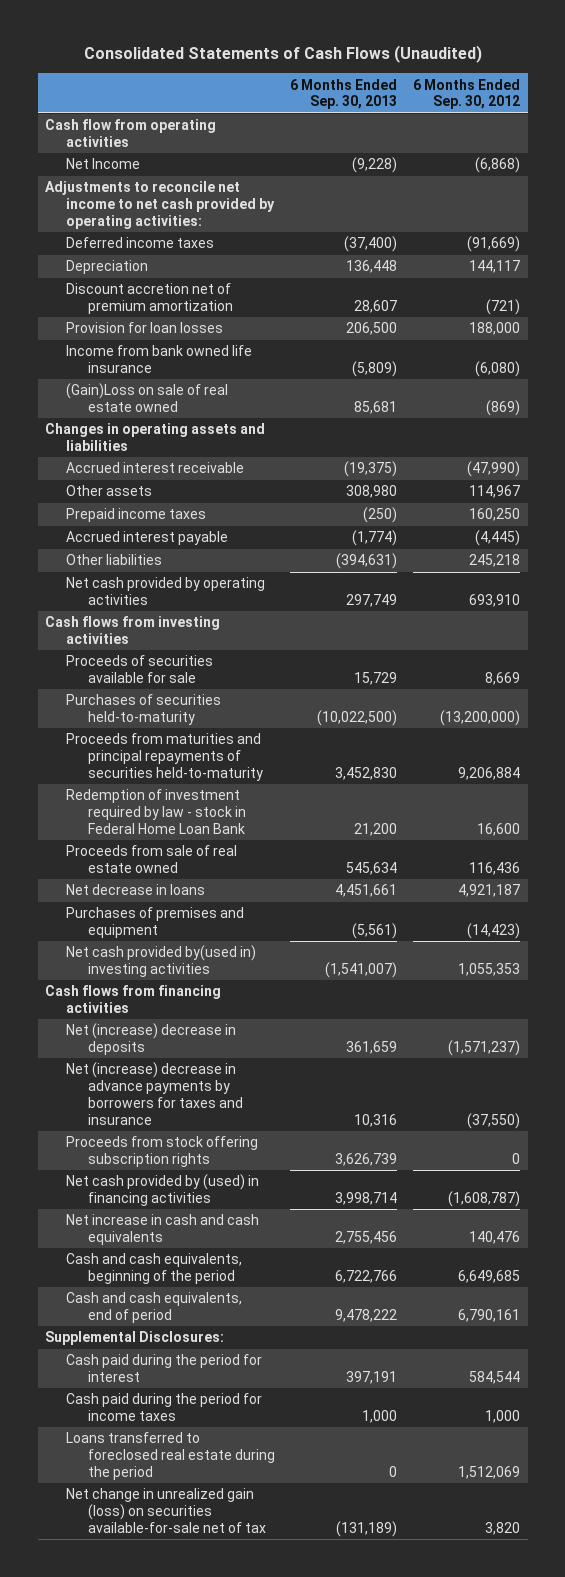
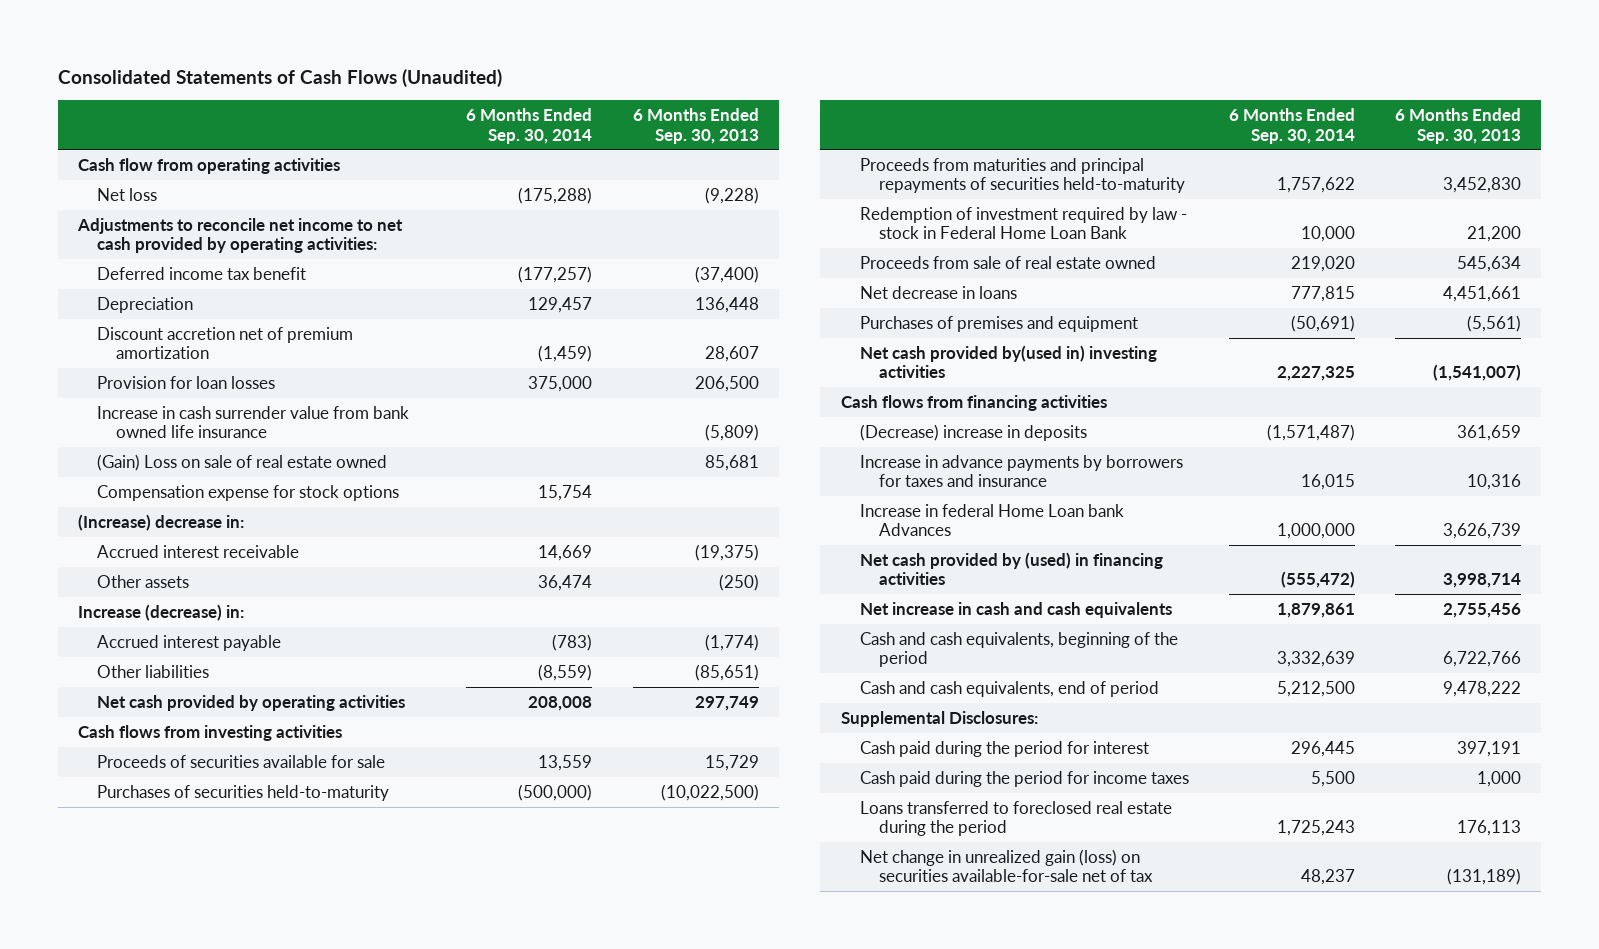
- | 6 Months Ended Sep. 30, 2013 | 6 Months Ended Sep. 30, 2012
+ | 6 Months Ended Sep. 30, 2014 | 6 Months Ended Sep. 30, 2013
- Net Income | (9,228) | (6,868)
+ Net loss | (175,288) | (9,228)
- Deferred income taxes | (37,400) | (91,669)
+ Deferred income tax benefit | (177,257) | (37,400)
- Income from bank owned life insurance | (5,809) | (6,080)
- (Gain)Loss on sale of real estate owned | 85,681 | (869)
- Changes in operating assets and liabilities
+ Increase in cash surrender value from bank owned life insurance | | (5,809)
+ (Gain) Loss on sale of real estate owned | | 85,681
+ Compensation expense for stock options | 15,754 |
+ (Increase) decrease in:
- Other assets | 308,980 | 114,967
- Prepaid income taxes | (250) | 160,250
+ Other assets | 36,474 | (250)
+ Increase (decrease) in:
- Other liabilities | (394,631) | 245,218
+ Other liabilities | (8,559) | (85,651)
- Net (increase) decrease in deposits | 361,659 | (1,571,237)
- Net (increase) decrease in advance payments by borrowers for taxes and insurance | 10,316 | (37,550)
- Proceeds from stock offering subscription rights | 3,626,739 | 0
+ (Decrease) increase in deposits | (1,571,487) | 361,659
+ Increase in advance payments by borrowers for taxes and insurance | 16,015 | 10,316
+ Increase in federal Home Loan bank Advances | 1,000,000 | 3,626,739
- Loans transferred to foreclosed real estate during the period | 0 | 1,512,069
+ Loans transferred to foreclosed real estate during the period | 1,725,243 | 176,113

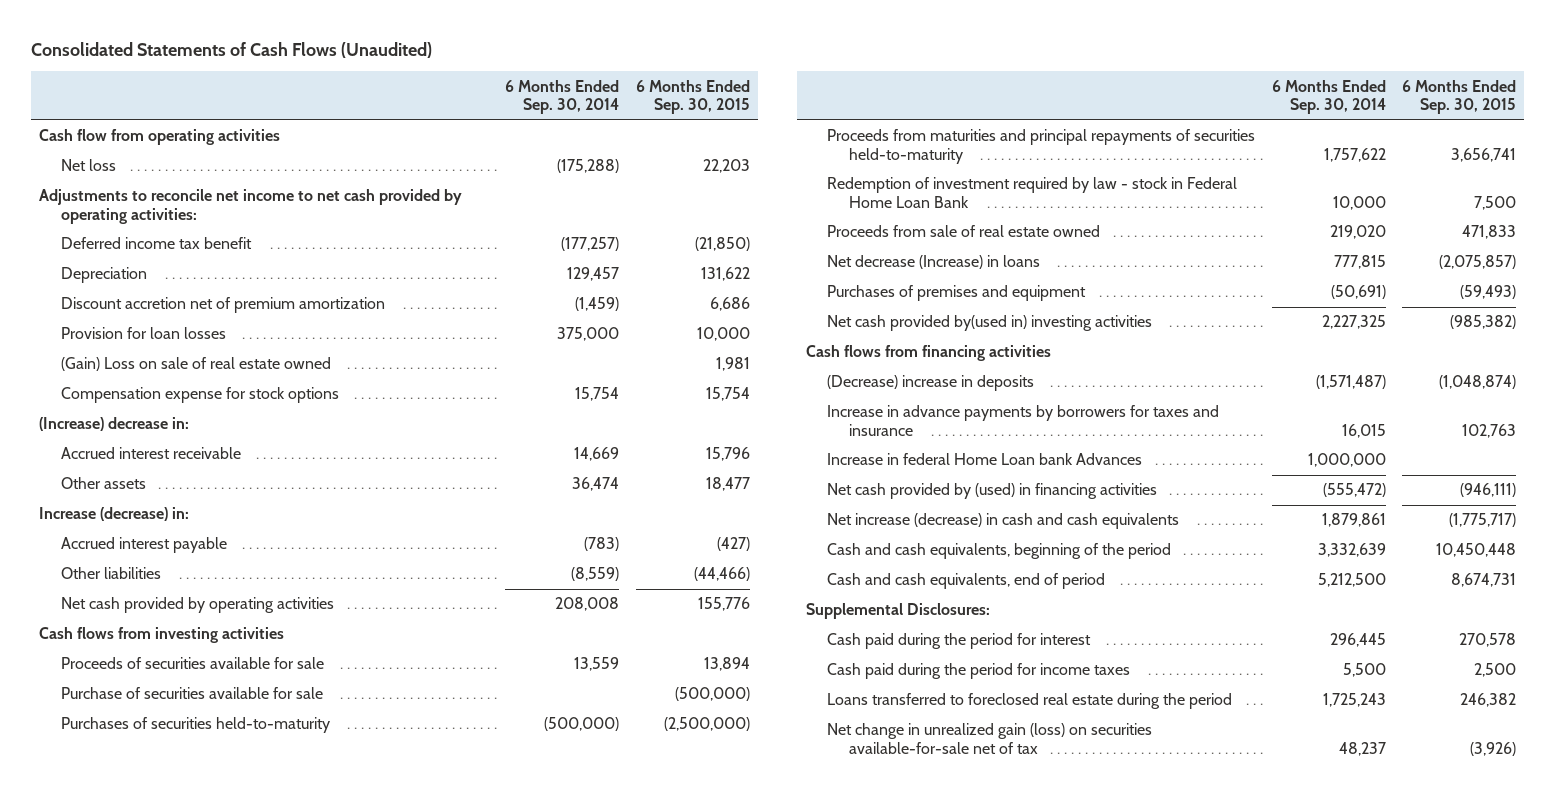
- | 6 Months Ended Sep. 30, 2014 | 6 Months Ended Sep. 30, 2013
+ | 6 Months Ended Sep. 30, 2014 | 6 Months Ended Sep. 30, 2015
- Increase in cash surrender value from bank owned life insurance | | (5,809)
+ Purchase of securities available for sale | | (500,000)
- Net decrease in loans | 777,815 | 4,451,661
+ Net decrease (Increase) in loans | 777,815 | (2,075,857)
- Net increase in cash and cash equivalents | 1,879,861 | 2,755,456
+ Net increase (decrease) in cash and cash equivalents | 1,879,861 | (1,775,717)

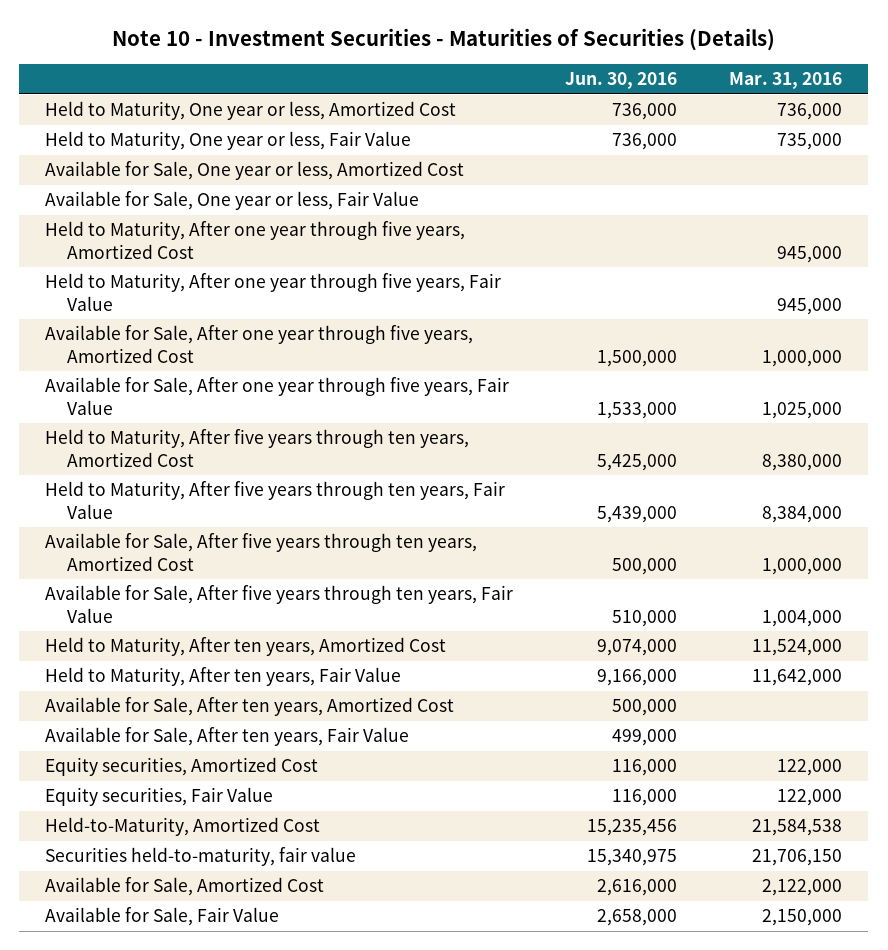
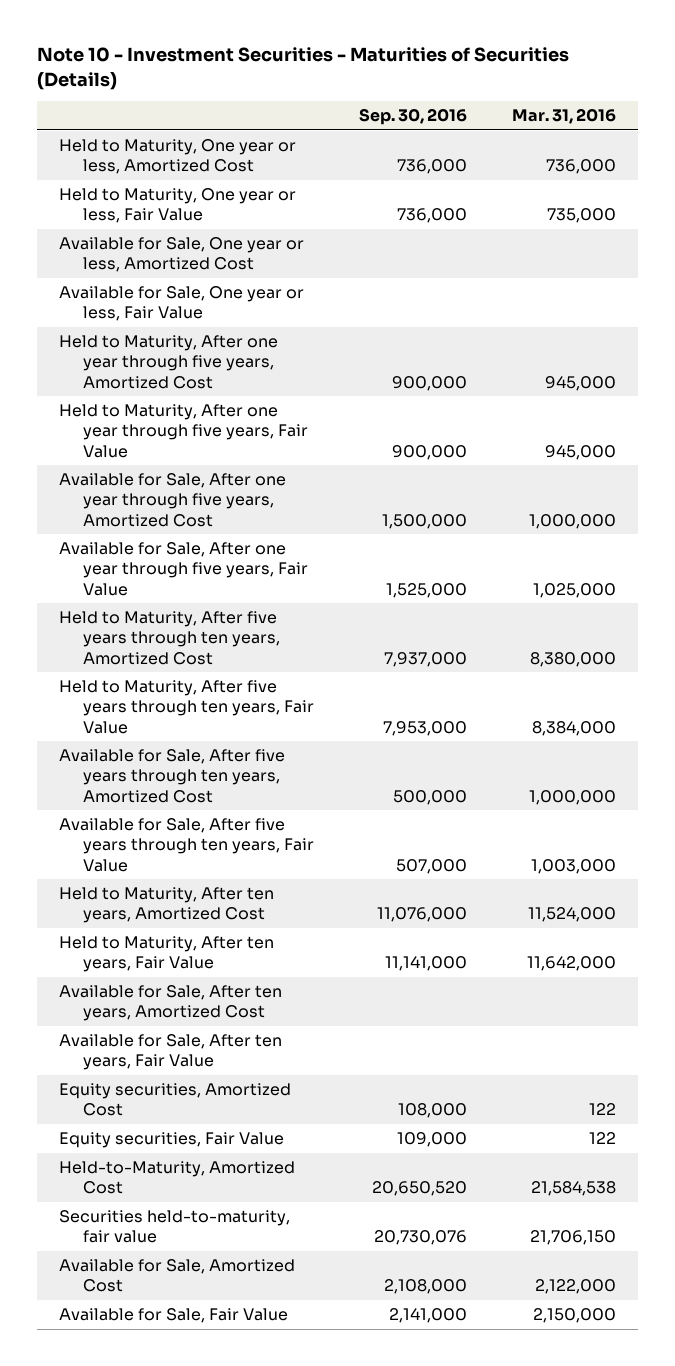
- | Jun. 30, 2016 | Mar. 31, 2016
+ | Sep. 30, 2016 | Mar. 31, 2016
- Available for Sale, After five years through ten years, Fair Value | 510,000 | 1,004,000
+ Available for Sale, After five years through ten years, Fair Value | 507,000 | 1,003,000
- Equity securities, Amortized Cost | 116,000 | 122,000
- Equity securities, Fair Value | 116,000 | 122,000
+ Equity securities, Amortized Cost | 108,000 | 122
+ Equity securities, Fair Value | 109,000 | 122

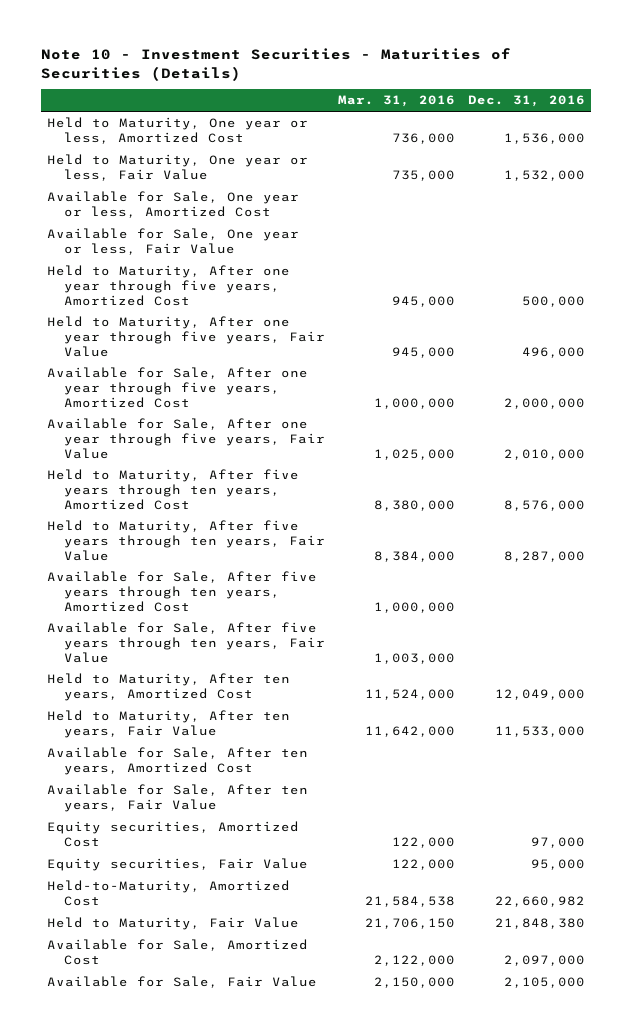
- | Sep. 30, 2016 | Mar. 31, 2016
+ | Mar. 31, 2016 | Dec. 31, 2016
- Equity securities, Amortized Cost | 108,000 | 122
- Equity securities, Fair Value | 109,000 | 122
+ Equity securities, Amortized Cost | 122,000 | 97,000
+ Equity securities, Fair Value | 122,000 | 95,000
- Securities held-to-maturity, fair value | 20,730,076 | 21,706,150
+ Held to Maturity, Fair Value | 21,706,150 | 21,848,380

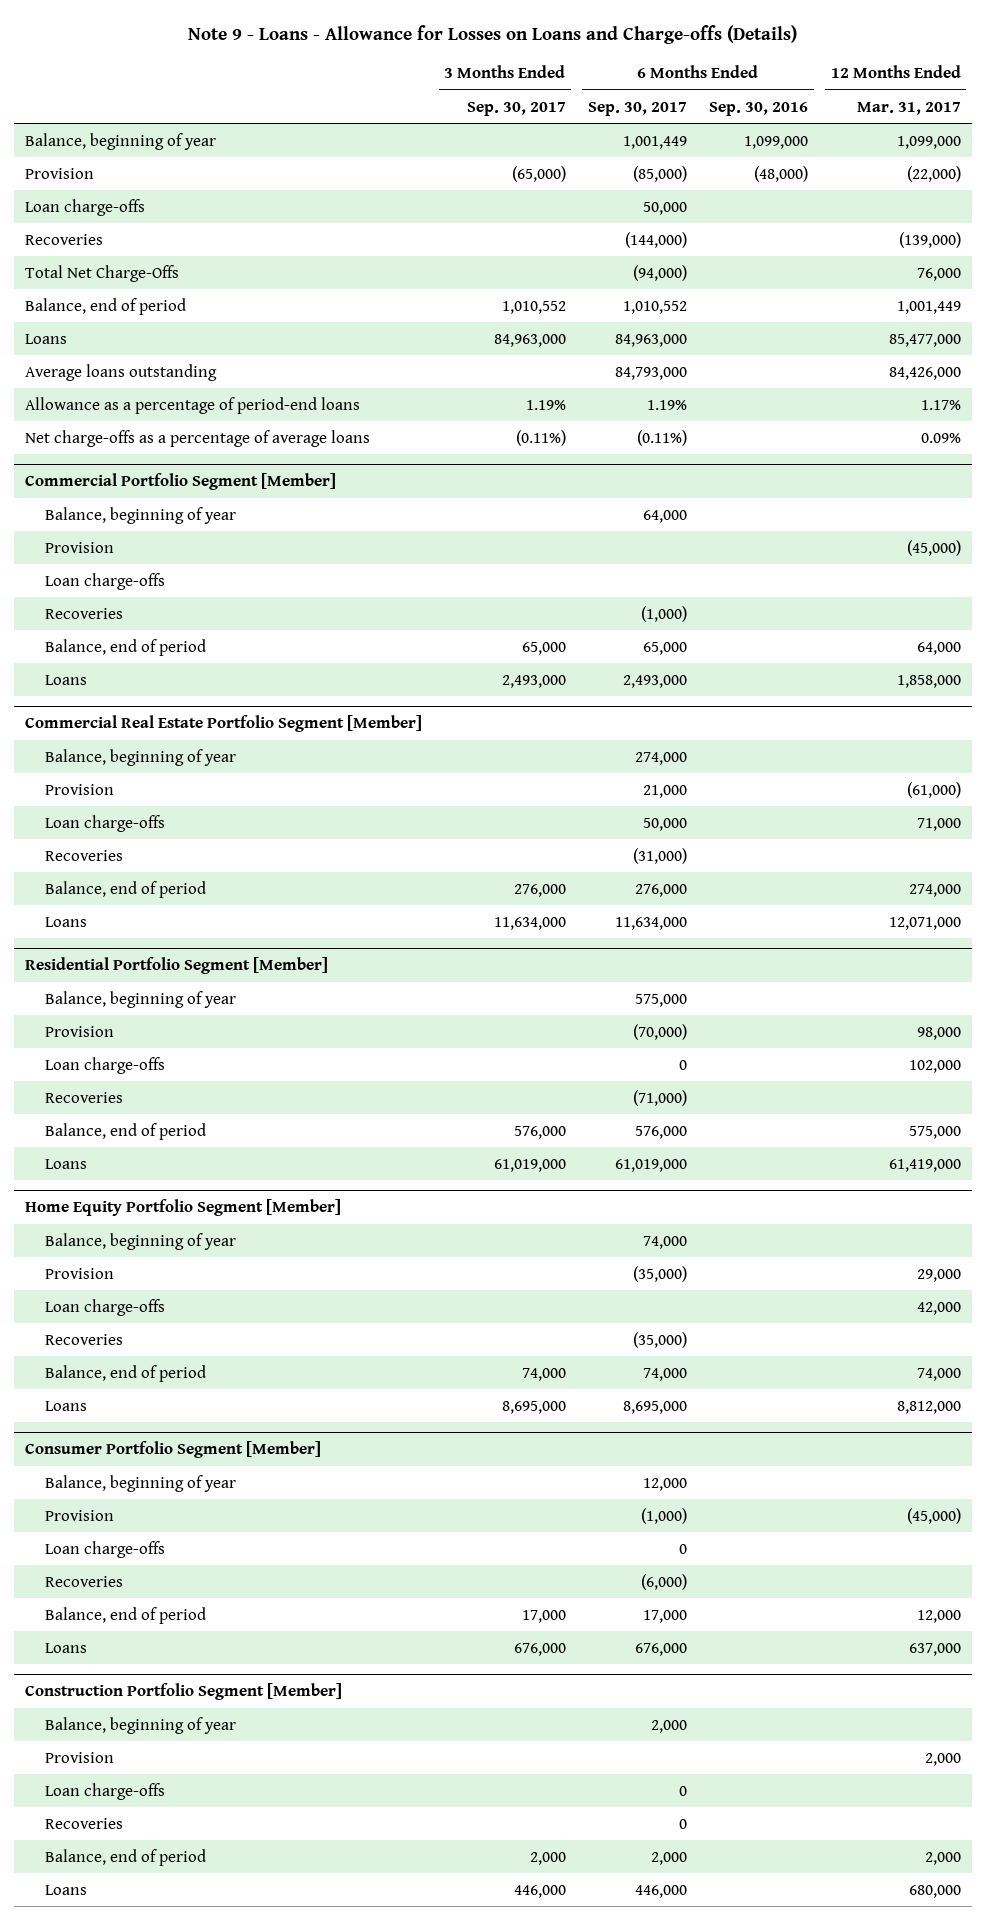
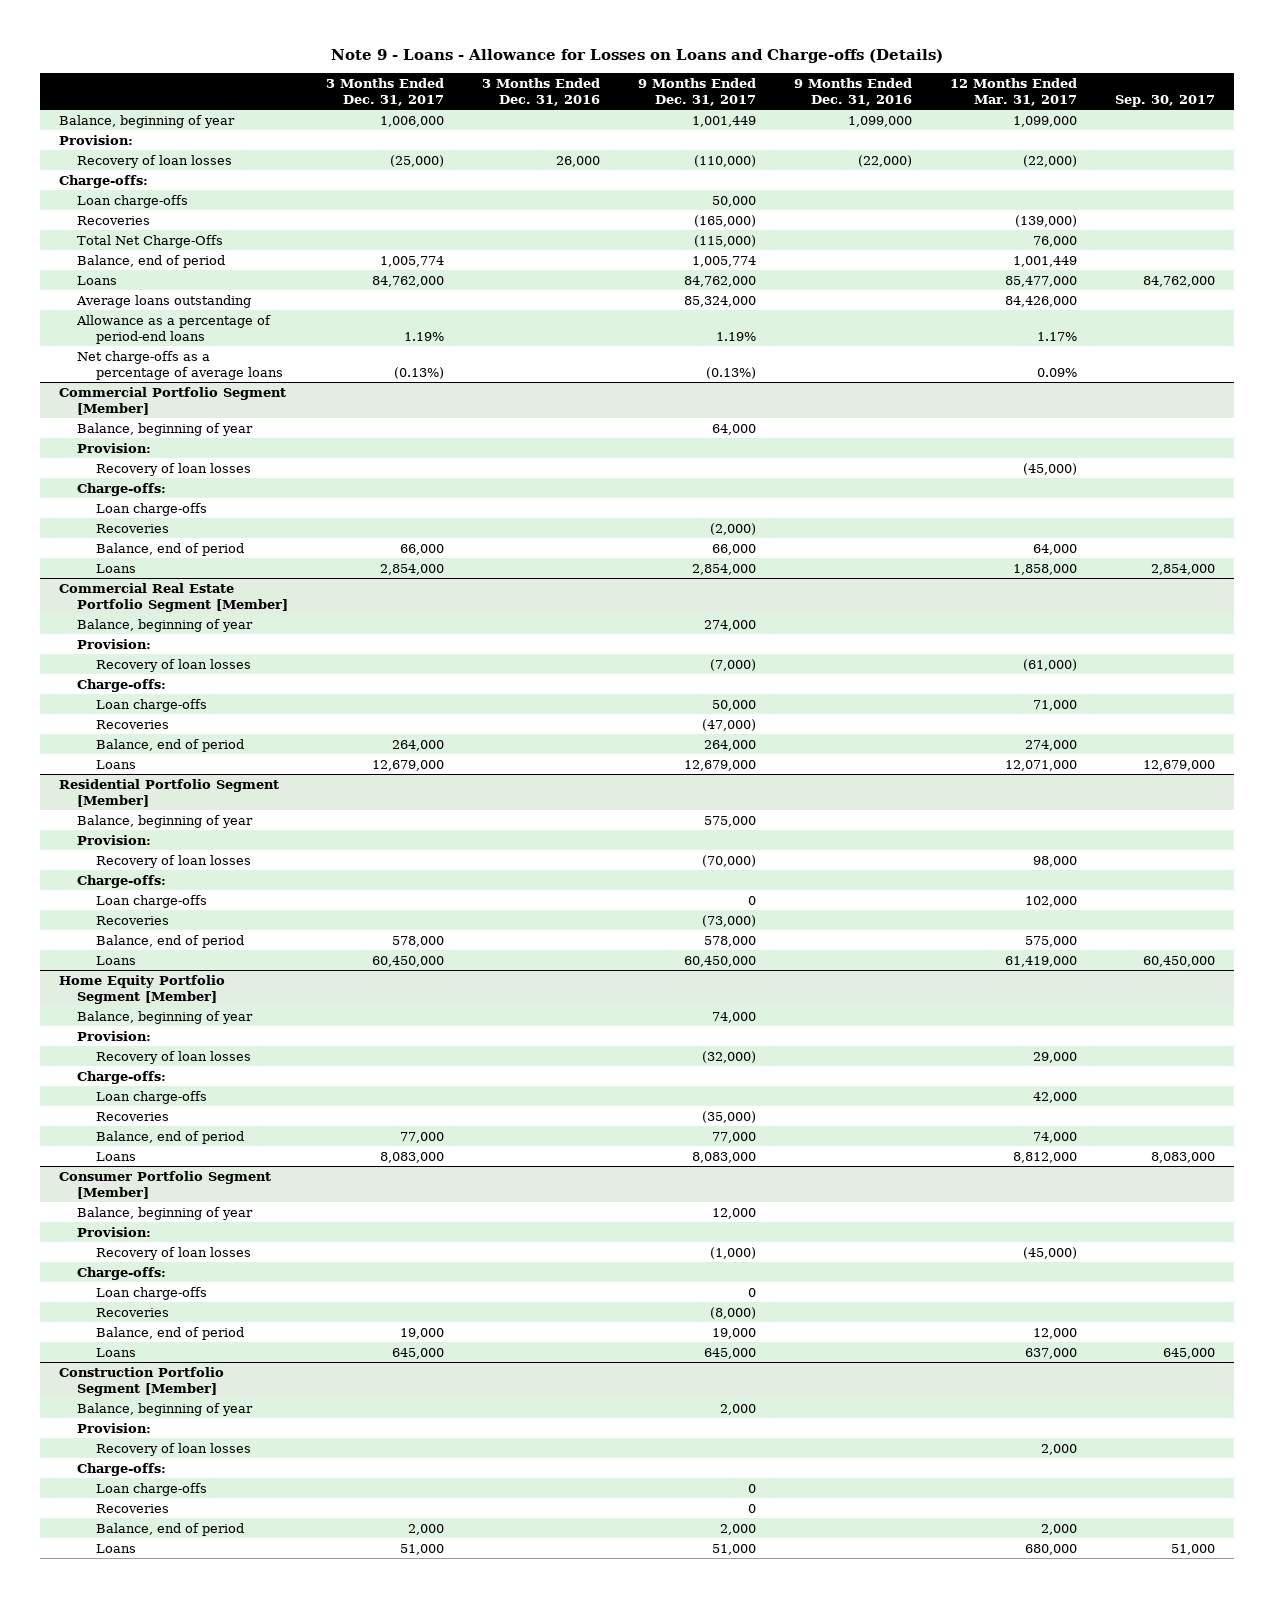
- | 3 Months Ended Sep. 30, 2017 | 6 Months Ended Sep. 30, 2017 | 6 Months Ended Sep. 30, 2016 | 12 Months Ended Mar. 31, 2017
+ | 3 Months Ended Dec. 31, 2017 | 3 Months Ended Dec. 31, 2016 | 9 Months Ended Dec. 31, 2017 | 9 Months Ended Dec. 31, 2016 | 12 Months Ended Mar. 31, 2017 | Sep. 30, 2017
- Provision | (65,000) | (85,000) | (48,000) | (22,000)
+ Provision:
+ Recovery of loan losses | (25,000) | 26,000 | (110,000) | (22,000) | (22,000) |
+ Charge-offs:
@ Commercial Portfolio Segment [Member]
- Provision | | | | (45,000)
+ Provision:
+ Recovery of loan losses | | | | | (45,000) |
+ Charge-offs:
@ Commercial Real Estate Portfolio Segment [Member]
- Provision | | 21,000 | | (61,000)
+ Provision:
+ Recovery of loan losses | | | (7,000) | | (61,000) |
+ Charge-offs:
@ Residential Portfolio Segment [Member]
- Provision | | (70,000) | | 98,000
+ Provision:
+ Recovery of loan losses | | | (70,000) | | 98,000 |
+ Charge-offs:
@ Home Equity Portfolio Segment [Member]
- Provision | | (35,000) | | 29,000
+ Provision:
+ Recovery of loan losses | | | (32,000) | | 29,000 |
+ Charge-offs:
@ Consumer Portfolio Segment [Member]
- Provision | | (1,000) | | (45,000)
+ Provision:
+ Recovery of loan losses | | | (1,000) | | (45,000) |
+ Charge-offs:
@ Construction Portfolio Segment [Member]
- Provision | | | | 2,000
+ Provision:
+ Recovery of loan losses | | | | | 2,000 |
+ Charge-offs:

